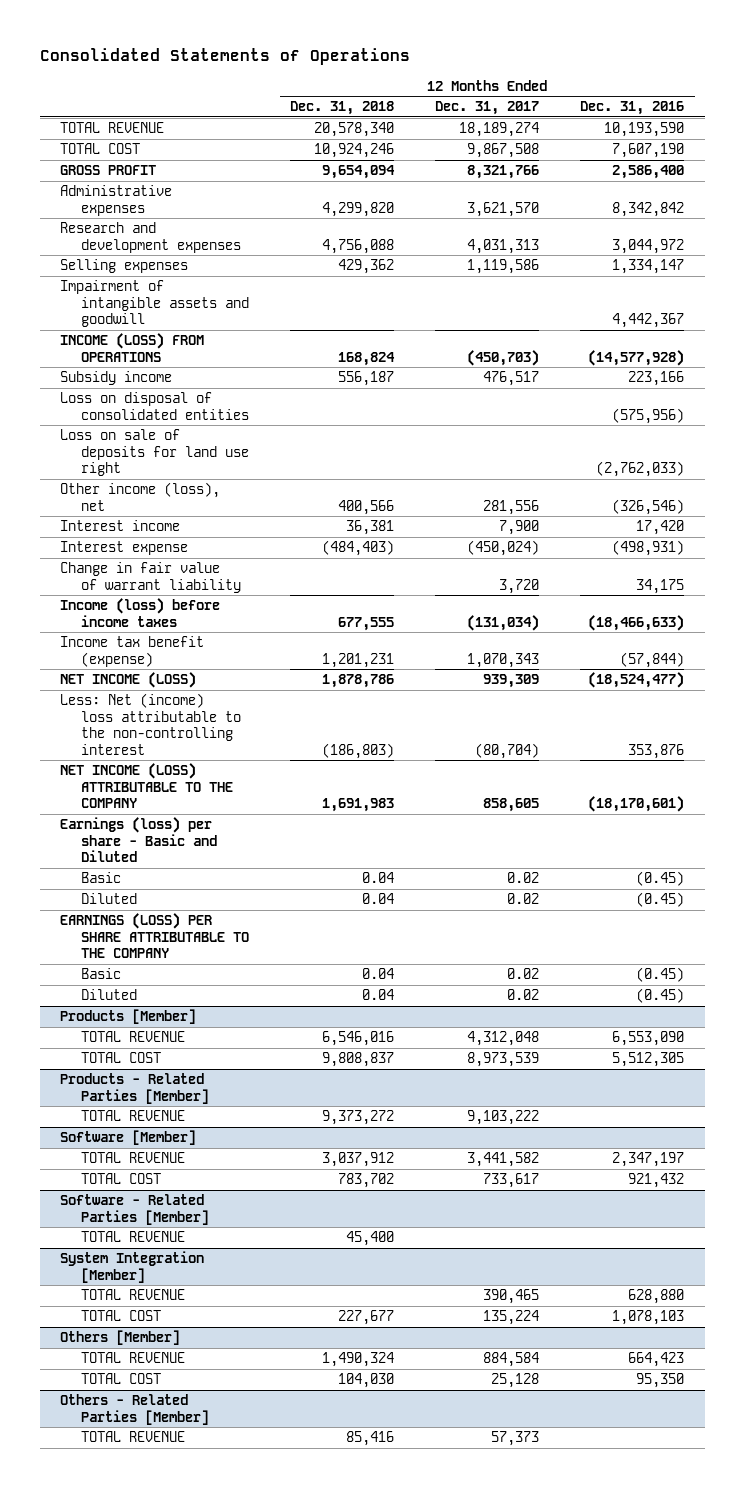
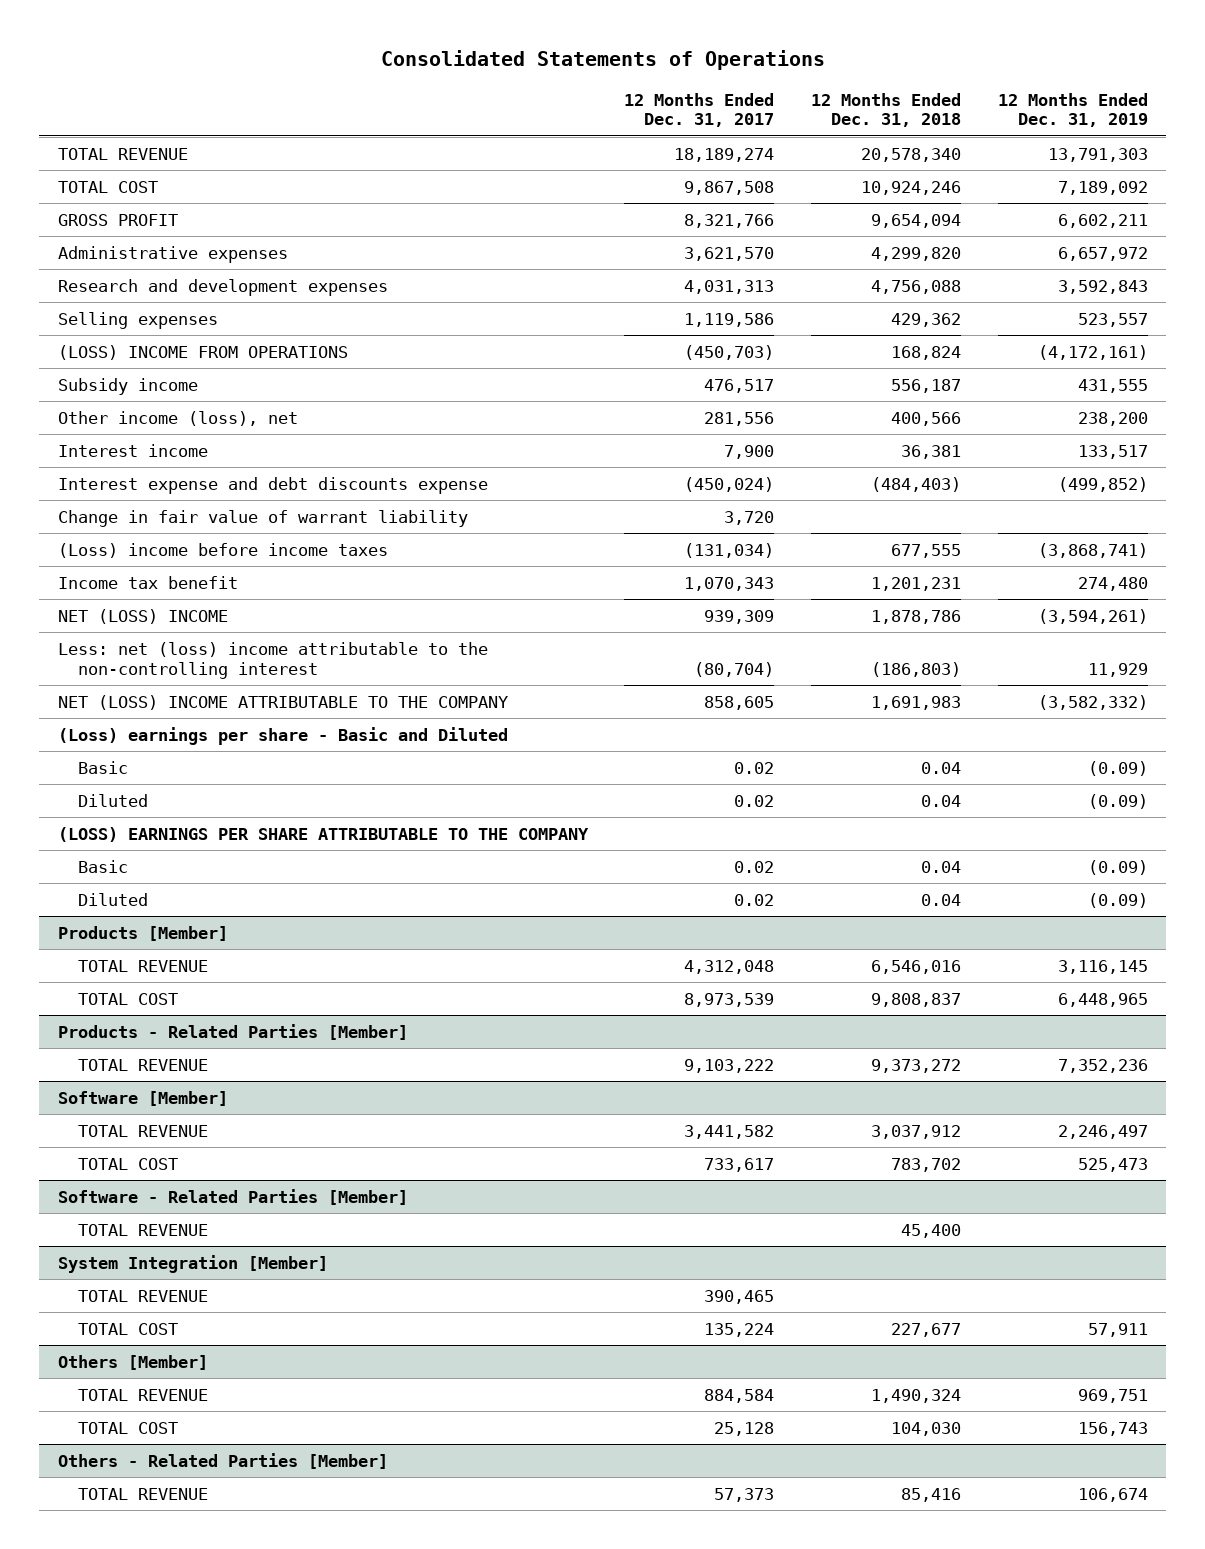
- | 12 Months Ended Dec. 31, 2018 | 12 Months Ended Dec. 31, 2017 | 12 Months Ended Dec. 31, 2016
+ | 12 Months Ended Dec. 31, 2017 | 12 Months Ended Dec. 31, 2018 | 12 Months Ended Dec. 31, 2019
- Impairment of intangible assets and goodwill | | | 4,442,367
- INCOME (LOSS) FROM OPERATIONS | 168,824 | (450,703) | (14,577,928)
+ (LOSS) INCOME FROM OPERATIONS | (450,703) | 168,824 | (4,172,161)
- Loss on disposal of consolidated entities | | | (575,956)
- Loss on sale of deposits for land use right | | | (2,762,033)
- Interest expense | (484,403) | (450,024) | (498,931)
+ Interest expense and debt discounts expense | (450,024) | (484,403) | (499,852)
- Income (loss) before income taxes | 677,555 | (131,034) | (18,466,633)
- Income tax benefit (expense) | 1,201,231 | 1,070,343 | (57,844)
- NET INCOME (LOSS) | 1,878,786 | 939,309 | (18,524,477)
- Less: Net (income) loss attributable to the non-controlling interest | (186,803) | (80,704) | 353,876
- NET INCOME (LOSS) ATTRIBUTABLE TO THE COMPANY | 1,691,983 | 858,605 | (18,170,601)
- Earnings (loss) per share - Basic and Diluted
+ (Loss) income before income taxes | (131,034) | 677,555 | (3,868,741)
+ Income tax benefit | 1,070,343 | 1,201,231 | 274,480
+ NET (LOSS) INCOME | 939,309 | 1,878,786 | (3,594,261)
+ Less: net (loss) income attributable to the non-controlling interest | (80,704) | (186,803) | 11,929
+ NET (LOSS) INCOME ATTRIBUTABLE TO THE COMPANY | 858,605 | 1,691,983 | (3,582,332)
+ (Loss) earnings per share - Basic and Diluted
- EARNINGS (LOSS) PER SHARE ATTRIBUTABLE TO THE COMPANY
+ (LOSS) EARNINGS PER SHARE ATTRIBUTABLE TO THE COMPANY

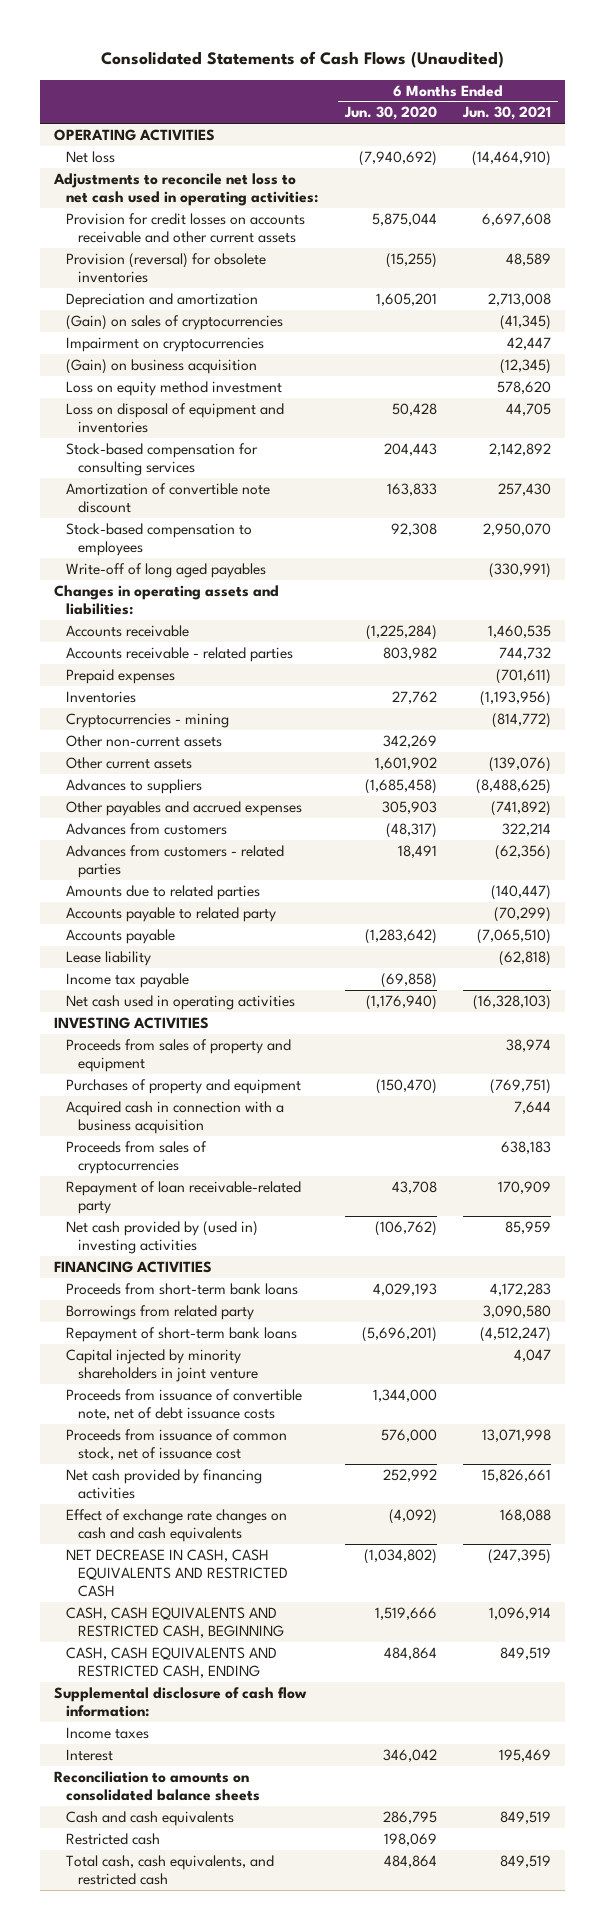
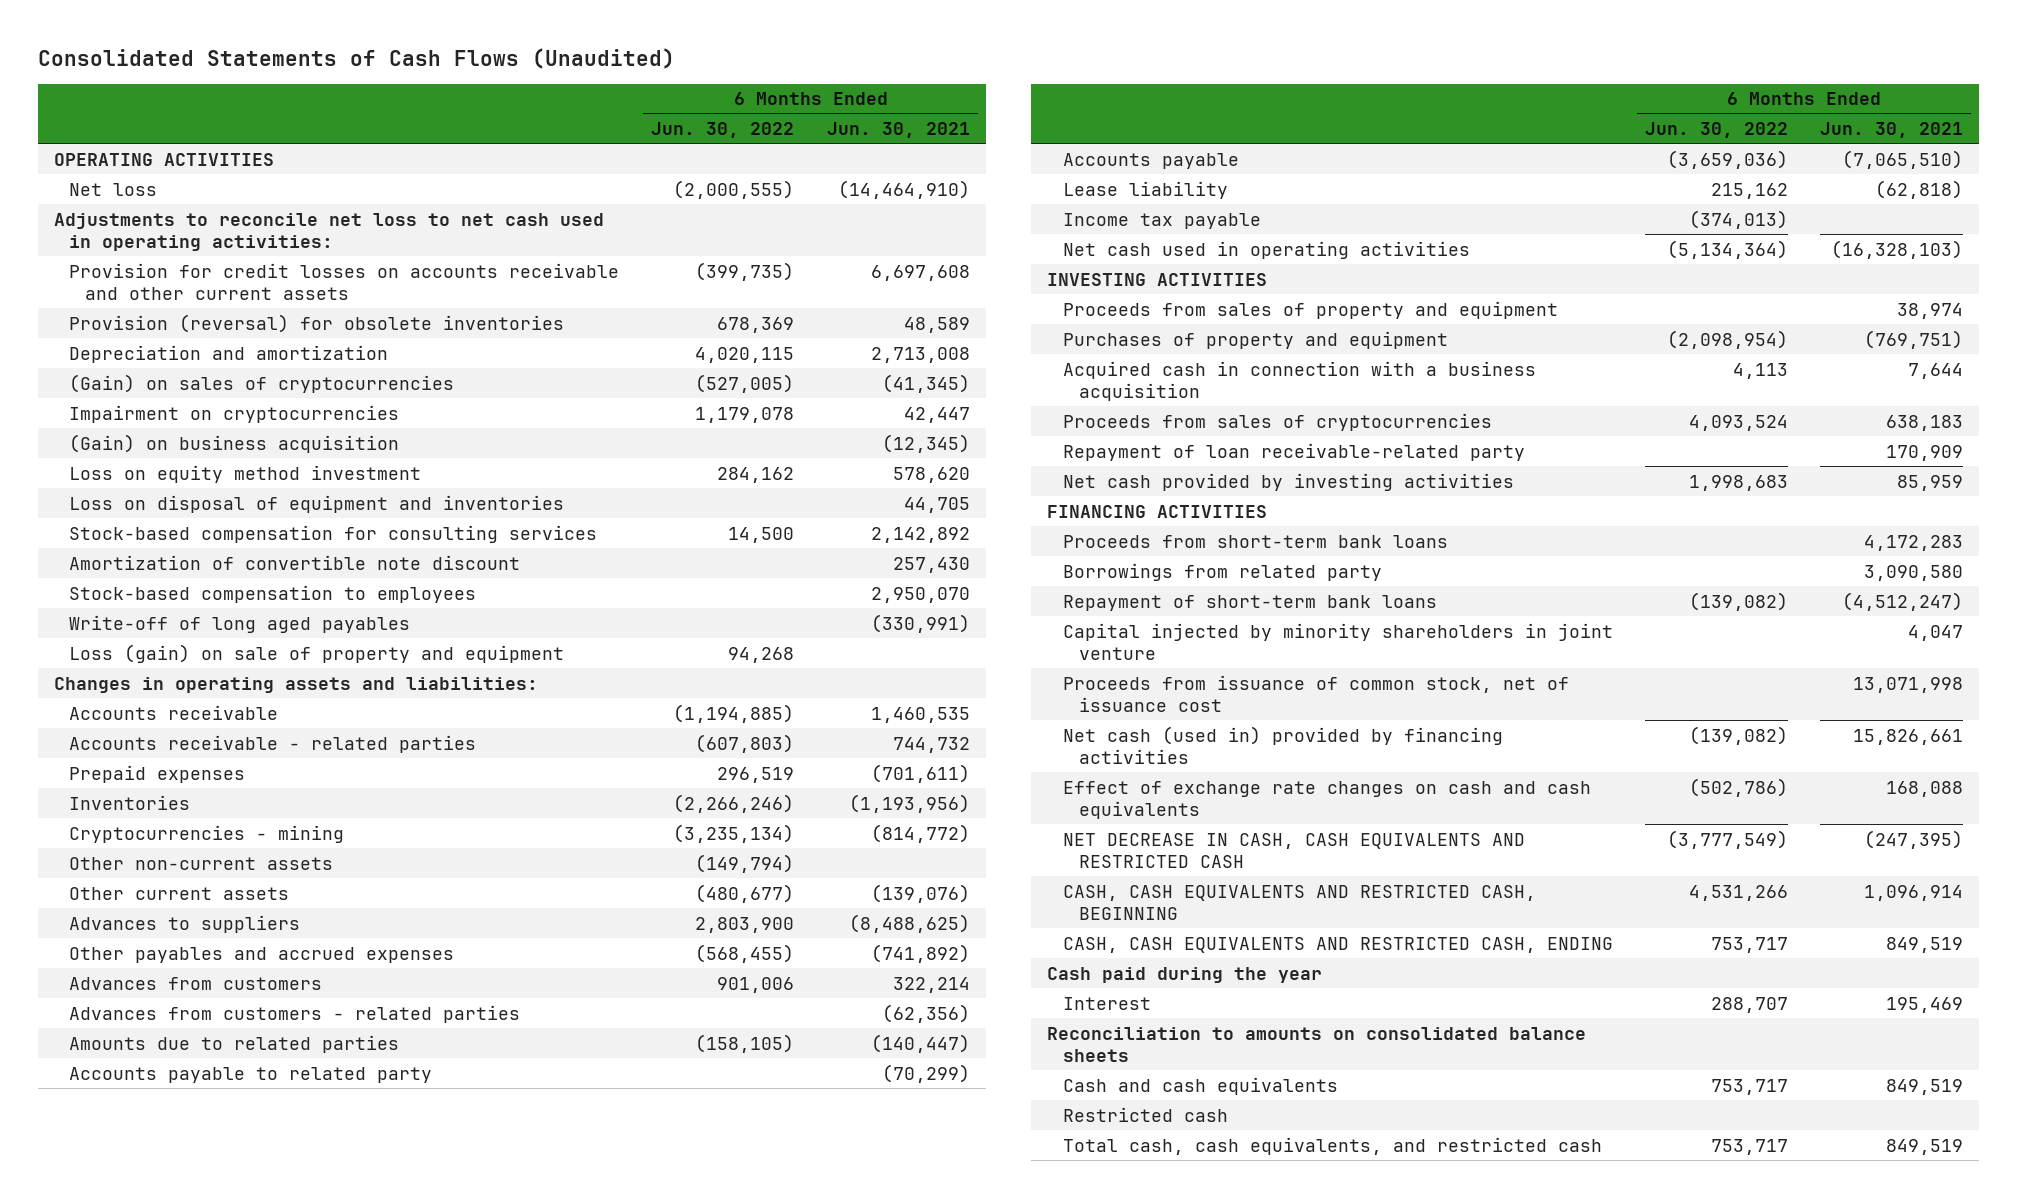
- | 6 Months Ended Jun. 30, 2020 | 6 Months Ended Jun. 30, 2021
+ | 6 Months Ended Jun. 30, 2022 | 6 Months Ended Jun. 30, 2021
+ Loss (gain) on sale of property and equipment | 94,268 |
- Net cash provided by (used in) investing activities | (106,762) | 85,959
+ Net cash provided by investing activities | 1,998,683 | 85,959
- Proceeds from issuance of convertible note, net of debt issuance costs | 1,344,000 |
- Net cash provided by financing activities | 252,992 | 15,826,661
+ Net cash (used in) provided by financing activities | (139,082) | 15,826,661
- Supplemental disclosure of cash flow information:
- Income taxes
+ Cash paid during the year

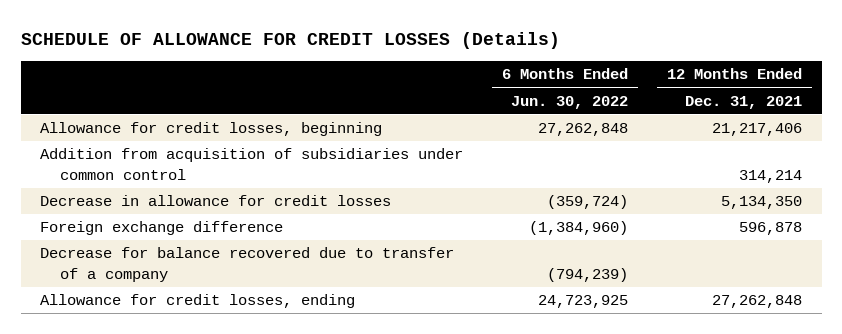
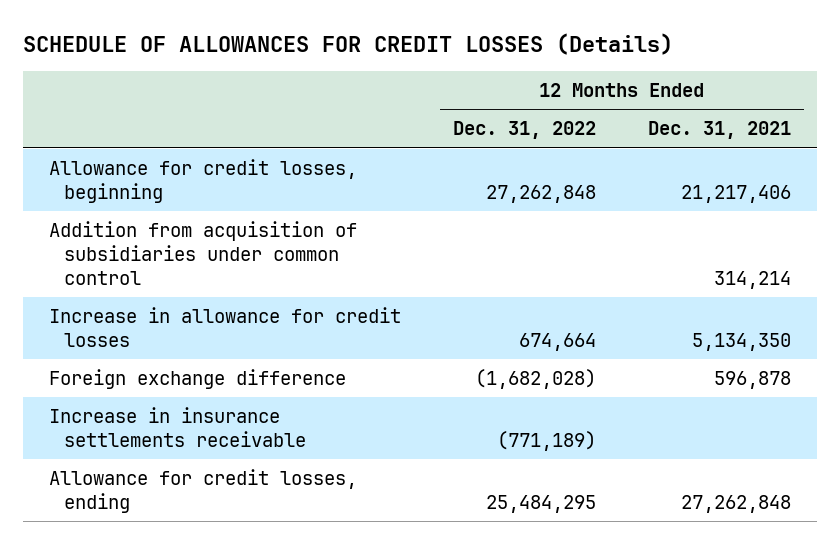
- SCHEDULE OF ALLOWANCE FOR CREDIT LOSSES (Details)
+ SCHEDULE OF ALLOWANCES FOR CREDIT LOSSES (Details)
- | 6 Months Ended Jun. 30, 2022 | 12 Months Ended Dec. 31, 2021
+ | 12 Months Ended Dec. 31, 2022 | 12 Months Ended Dec. 31, 2021
- Decrease in allowance for credit losses | (359,724) | 5,134,350
+ Increase in allowance for credit losses | 674,664 | 5,134,350
- Decrease for balance recovered due to transfer of a company | (794,239) |
+ Increase in insurance settlements receivable | (771,189) |

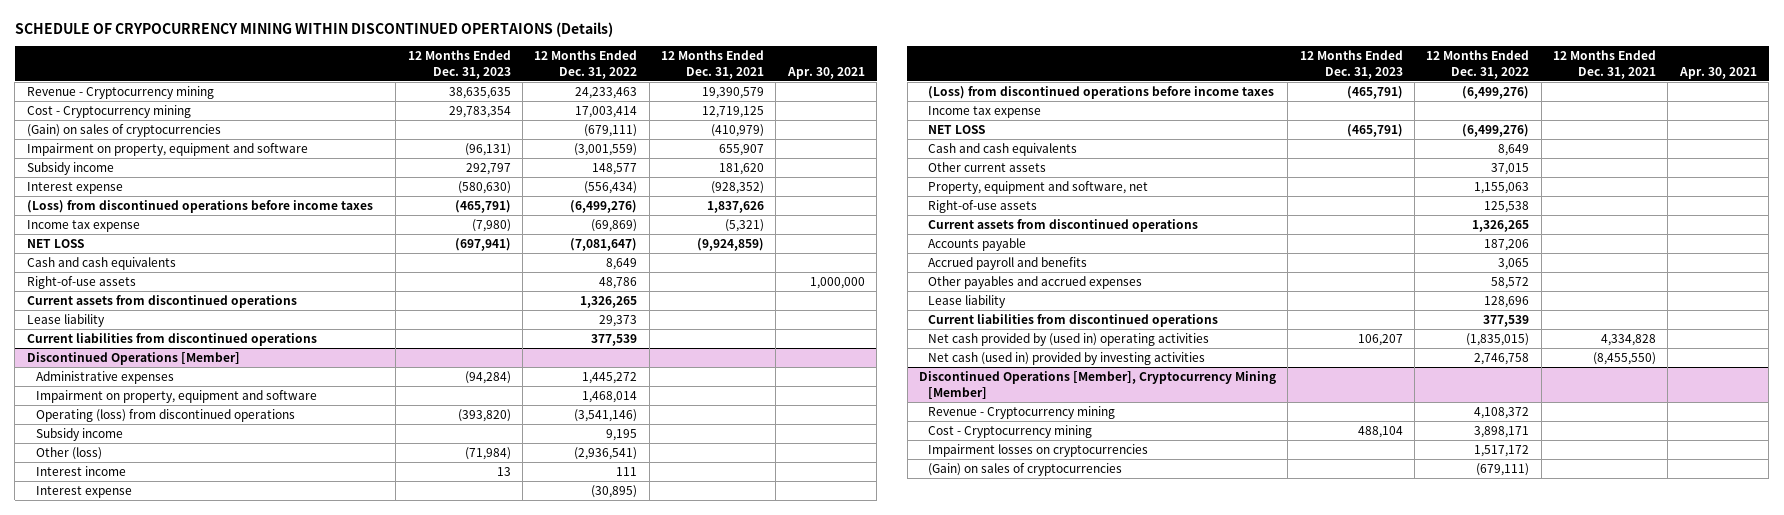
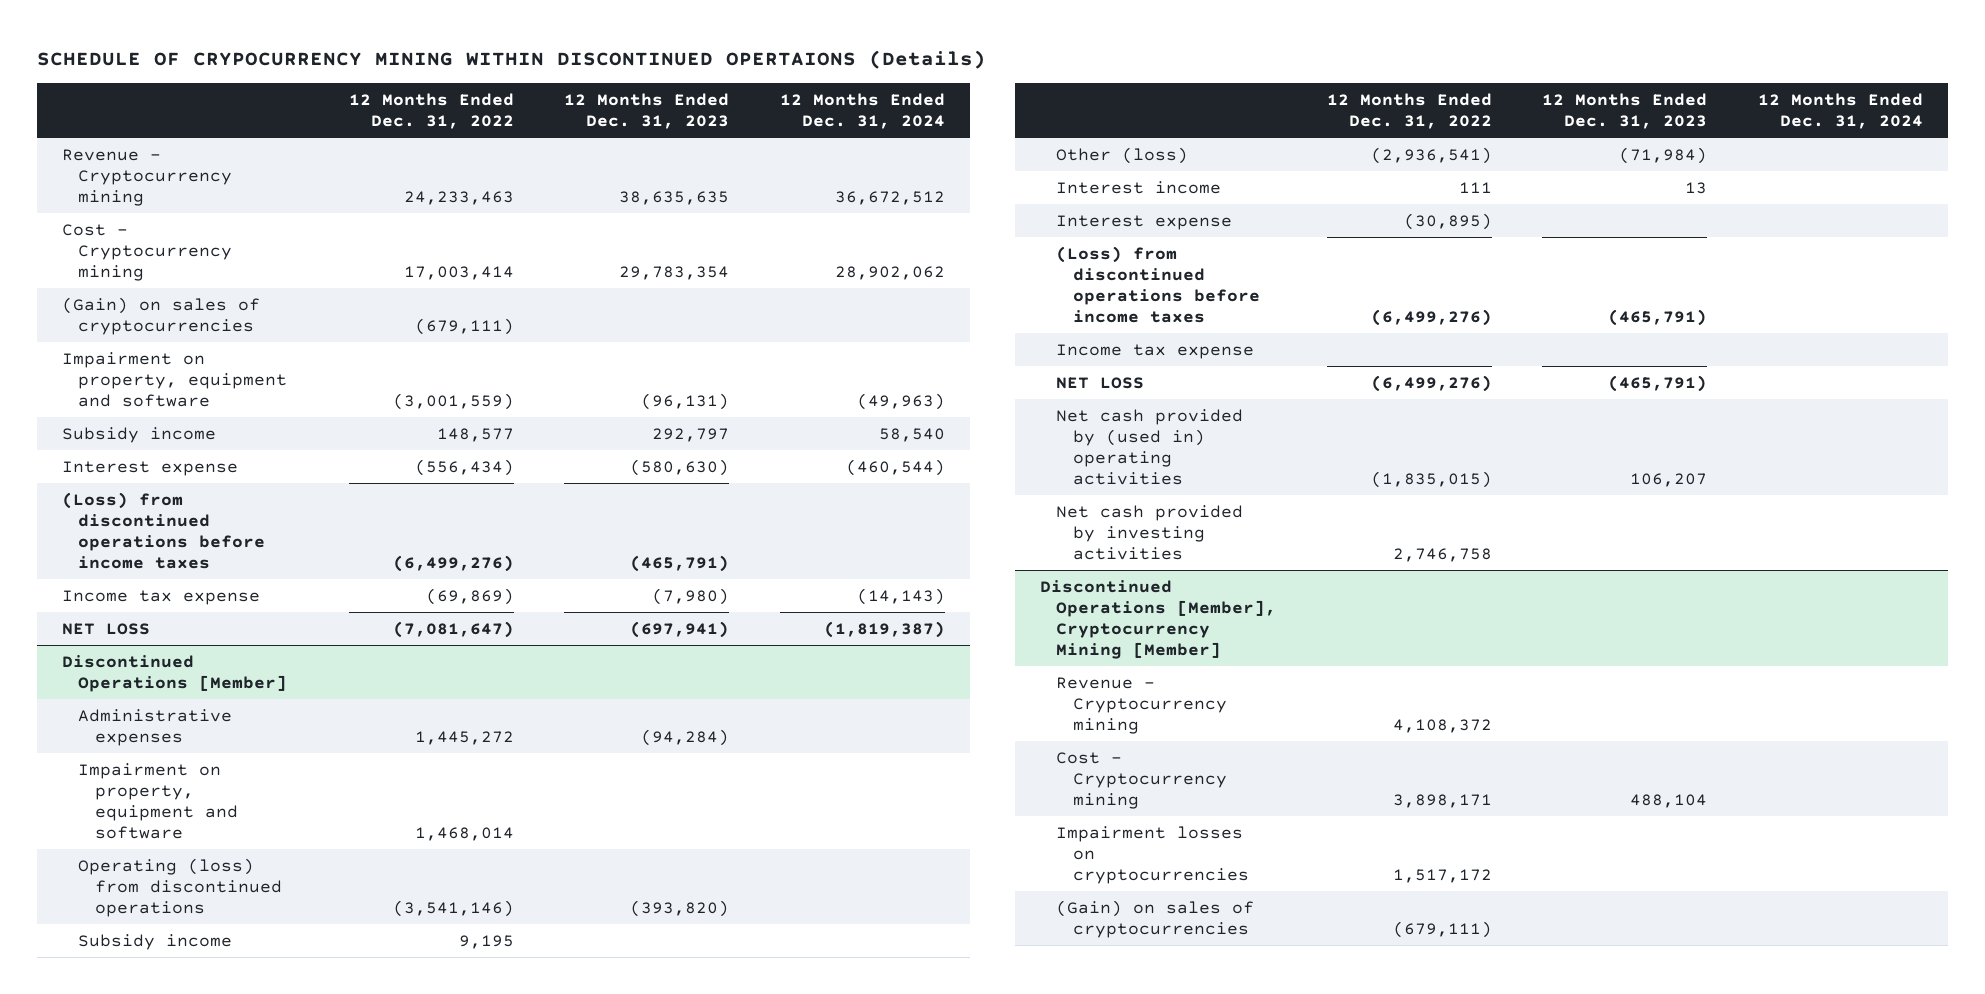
- | 12 Months Ended Dec. 31, 2023 | 12 Months Ended Dec. 31, 2022 | 12 Months Ended Dec. 31, 2021 | Apr. 30, 2021
+ | 12 Months Ended Dec. 31, 2022 | 12 Months Ended Dec. 31, 2023 | 12 Months Ended Dec. 31, 2024
- Cash and cash equivalents | | 8,649 | |
- Right-of-use assets | | 48,786 | | 1,000,000
- Current assets from discontinued operations | | 1,326,265 | |
- Lease liability | | 29,373 | |
- Current liabilities from discontinued operations | | 377,539 | |
@ Discontinued Operations [Member]
- Cash and cash equivalents | | 8,649 | |
- Other current assets | | 37,015 | |
- Property, equipment and software, net | | 1,155,063 | |
- Right-of-use assets | | 125,538 | |
- Current assets from discontinued operations | | 1,326,265 | |
- Accounts payable | | 187,206 | |
- Accrued payroll and benefits | | 3,065 | |
- Other payables and accrued expenses | | 58,572 | |
- Lease liability | | 128,696 | |
- Current liabilities from discontinued operations | | 377,539 | |
- Net cash (used in) provided by investing activities | | 2,746,758 | (8,455,550) |
+ Net cash provided by investing activities | 2,746,758 | |

